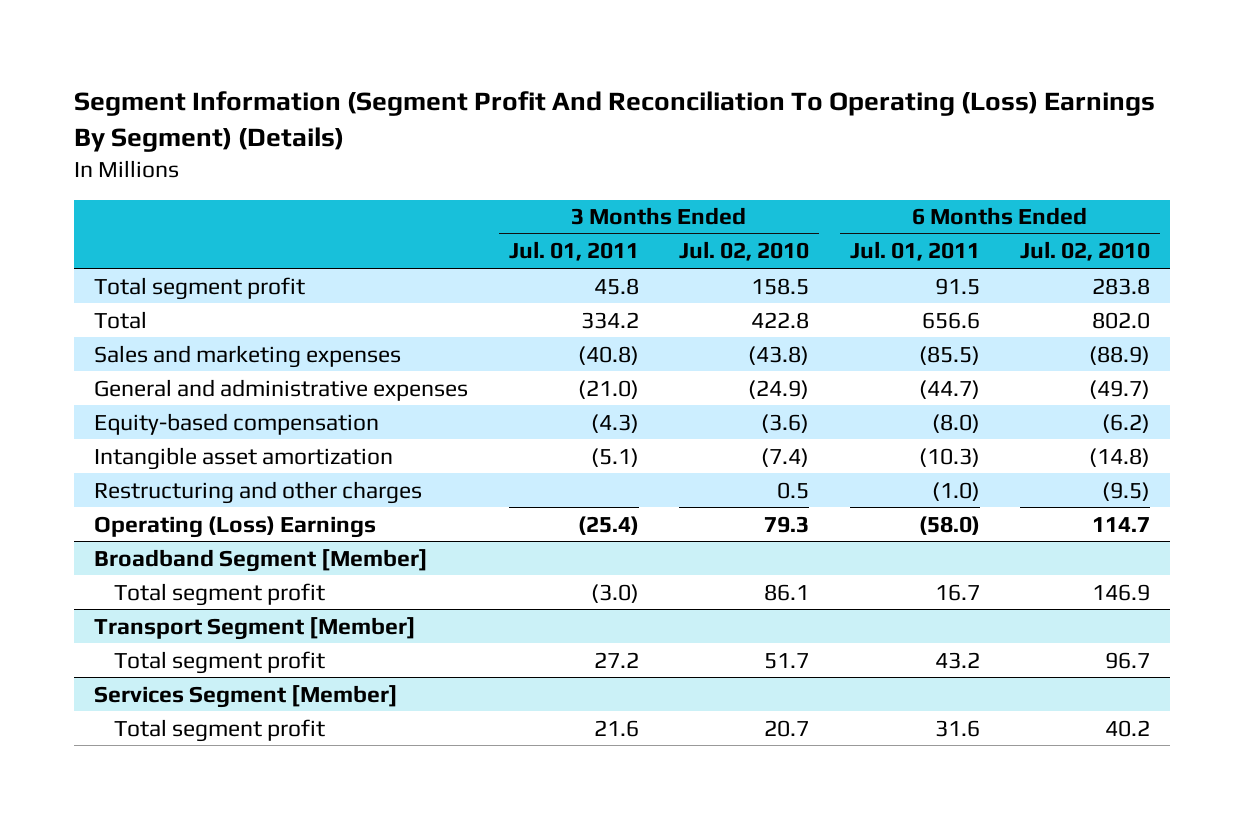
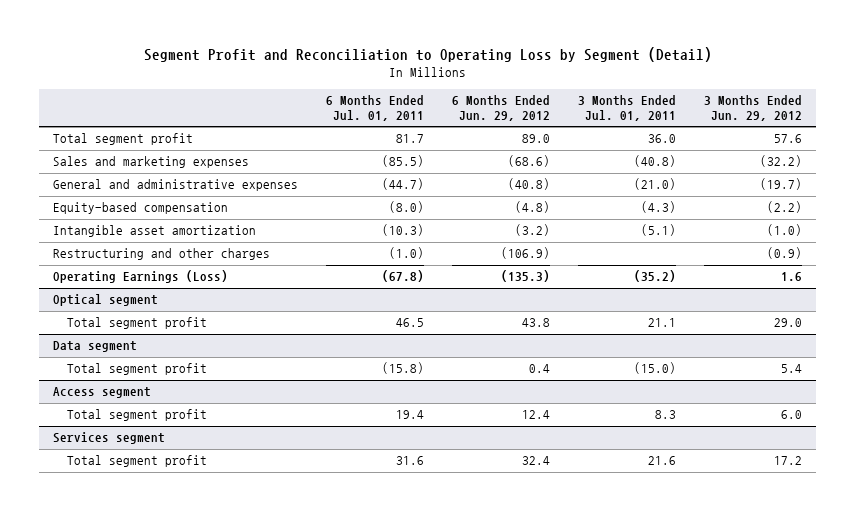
- Segment Information (Segment Profit And Reconciliation To Operating (Loss) Earnings By Segment) (Details)
+ Segment Profit and Reconciliation to Operating Loss by Segment (Detail)
- | 3 Months Ended Jul. 01, 2011 | 3 Months Ended Jul. 02, 2010 | 6 Months Ended Jul. 01, 2011 | 6 Months Ended Jul. 02, 2010
+ | 6 Months Ended Jul. 01, 2011 | 6 Months Ended Jun. 29, 2012 | 3 Months Ended Jul. 01, 2011 | 3 Months Ended Jun. 29, 2012
- Total segment profit | 45.8 | 158.5 | 91.5 | 283.8
- Total | 334.2 | 422.8 | 656.6 | 802.0
+ Total segment profit | 81.7 | 89.0 | 36.0 | 57.6
- Operating (Loss) Earnings | (25.4) | 79.3 | (58.0) | 114.7
- Broadband Segment [Member]
- Total segment profit | (3.0) | 86.1 | 16.7 | 146.9
- Transport Segment [Member]
- Total segment profit | 27.2 | 51.7 | 43.2 | 96.7
- Services Segment [Member]
+ Operating Earnings (Loss) | (67.8) | (135.3) | (35.2) | 1.6
+ Optical segment
+ Total segment profit | 46.5 | 43.8 | 21.1 | 29.0
+ Data segment
+ Total segment profit | (15.8) | 0.4 | (15.0) | 5.4
+ Access segment
+ Total segment profit | 19.4 | 12.4 | 8.3 | 6.0
+ Services segment

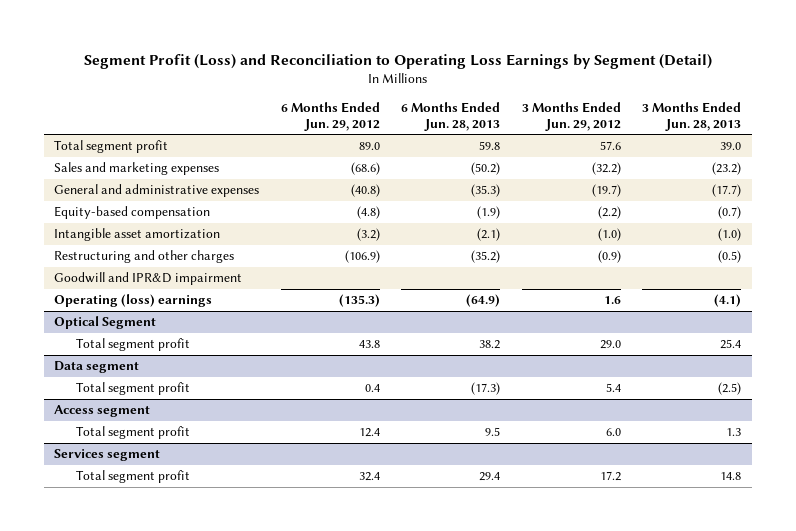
- Segment Profit and Reconciliation to Operating Loss by Segment (Detail)
+ Segment Profit (Loss) and Reconciliation to Operating Loss Earnings by Segment (Detail)
- | 6 Months Ended Jul. 01, 2011 | 6 Months Ended Jun. 29, 2012 | 3 Months Ended Jul. 01, 2011 | 3 Months Ended Jun. 29, 2012
+ | 6 Months Ended Jun. 29, 2012 | 6 Months Ended Jun. 28, 2013 | 3 Months Ended Jun. 29, 2012 | 3 Months Ended Jun. 28, 2013
- Operating Earnings (Loss) | (67.8) | (135.3) | (35.2) | 1.6
- Optical segment
+ Goodwill and IPR&D impairment
+ Operating (loss) earnings | (135.3) | (64.9) | 1.6 | (4.1)
+ Optical Segment

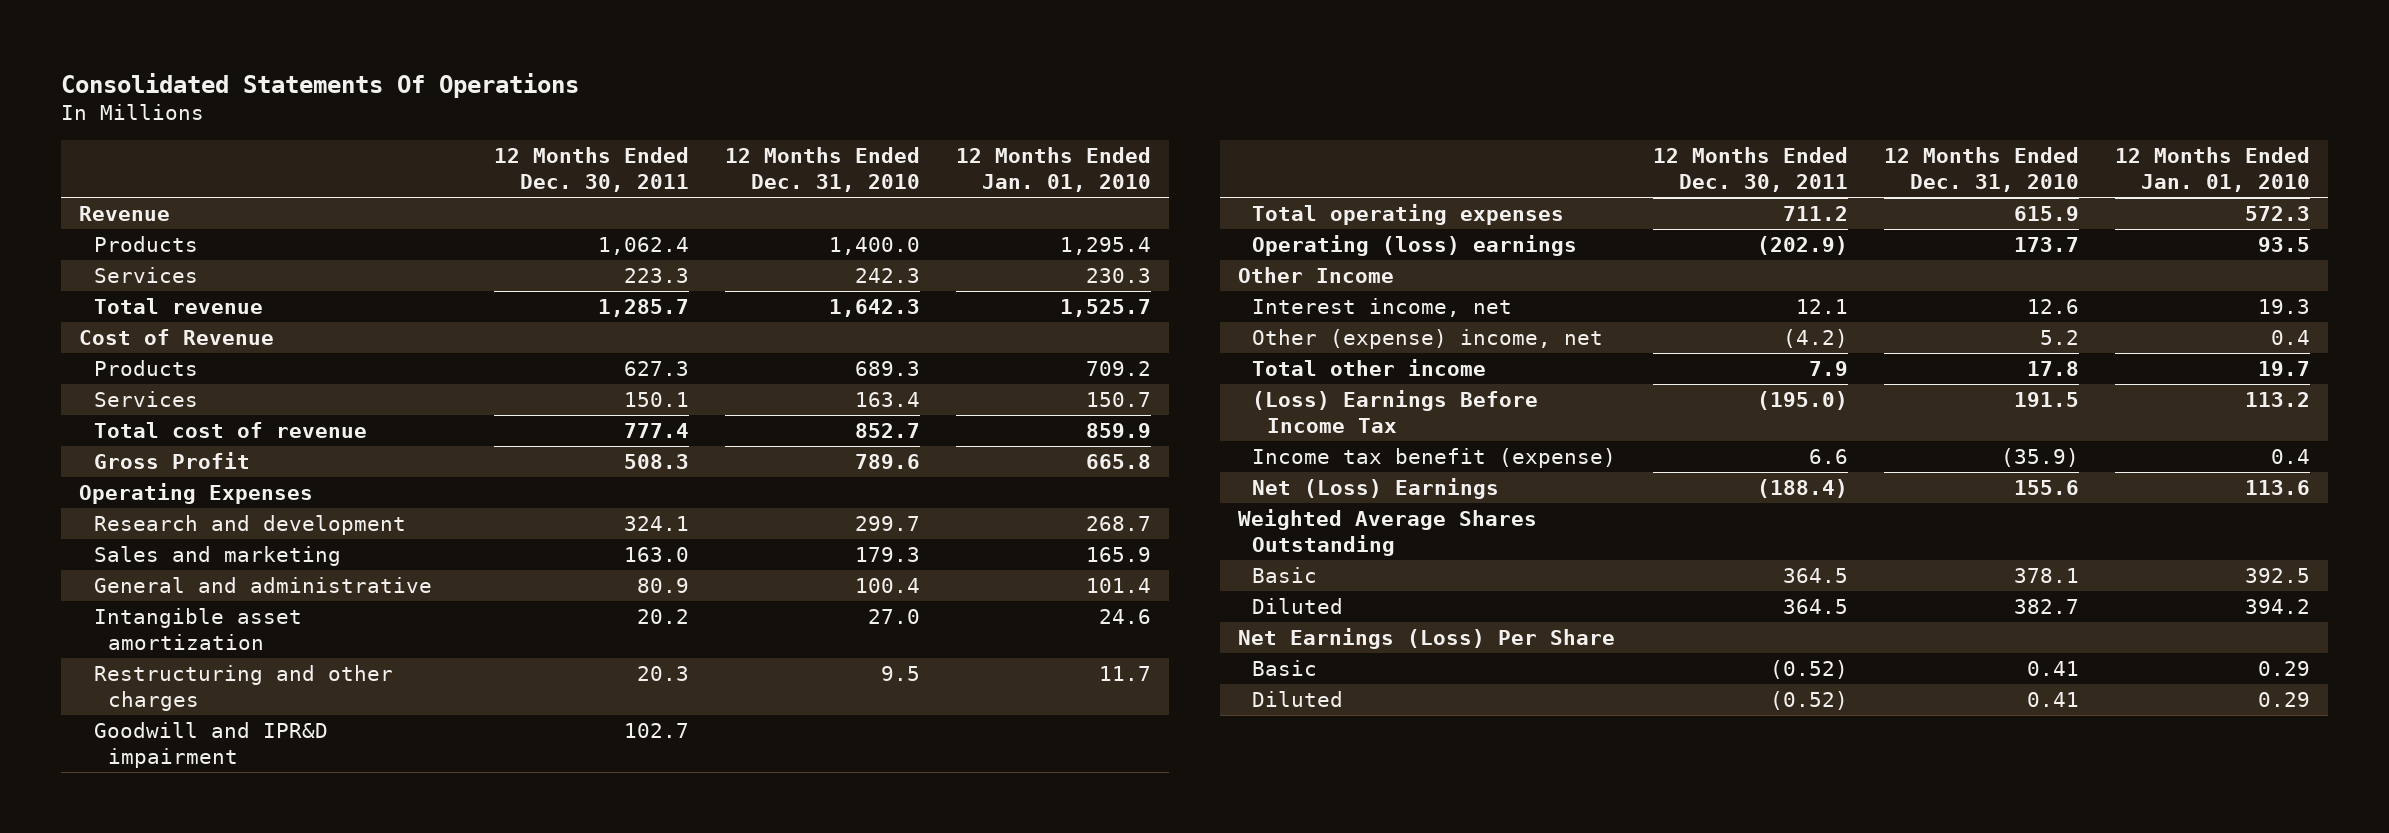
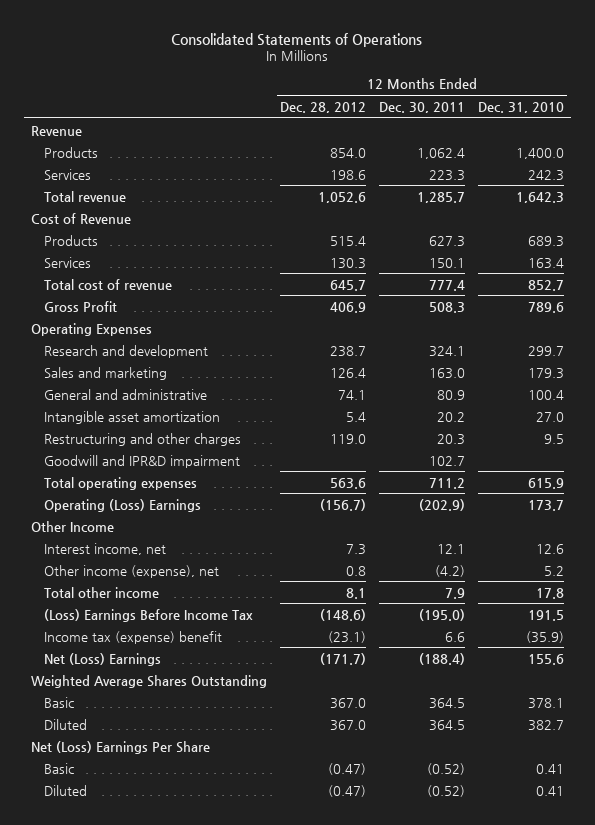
- Consolidated Statements Of Operations
+ Consolidated Statements of Operations
- | 12 Months Ended Dec. 30, 2011 | 12 Months Ended Dec. 31, 2010 | 12 Months Ended Jan. 01, 2010
+ | 12 Months Ended Dec. 28, 2012 | 12 Months Ended Dec. 30, 2011 | 12 Months Ended Dec. 31, 2010
- Operating (loss) earnings | (202.9) | 173.7 | 93.5
+ Operating (Loss) Earnings | (156.7) | (202.9) | 173.7
- Other (expense) income, net | (4.2) | 5.2 | 0.4
+ Other income (expense), net | 0.8 | (4.2) | 5.2
- Income tax benefit (expense) | 6.6 | (35.9) | 0.4
+ Income tax (expense) benefit | (23.1) | 6.6 | (35.9)
- Net Earnings (Loss) Per Share
+ Net (Loss) Earnings Per Share

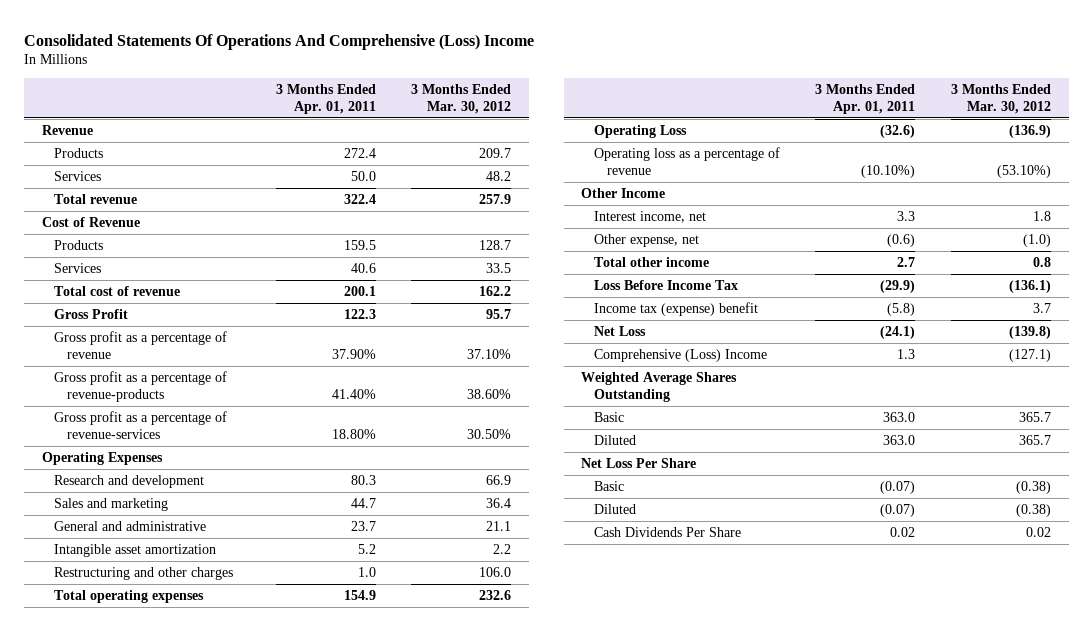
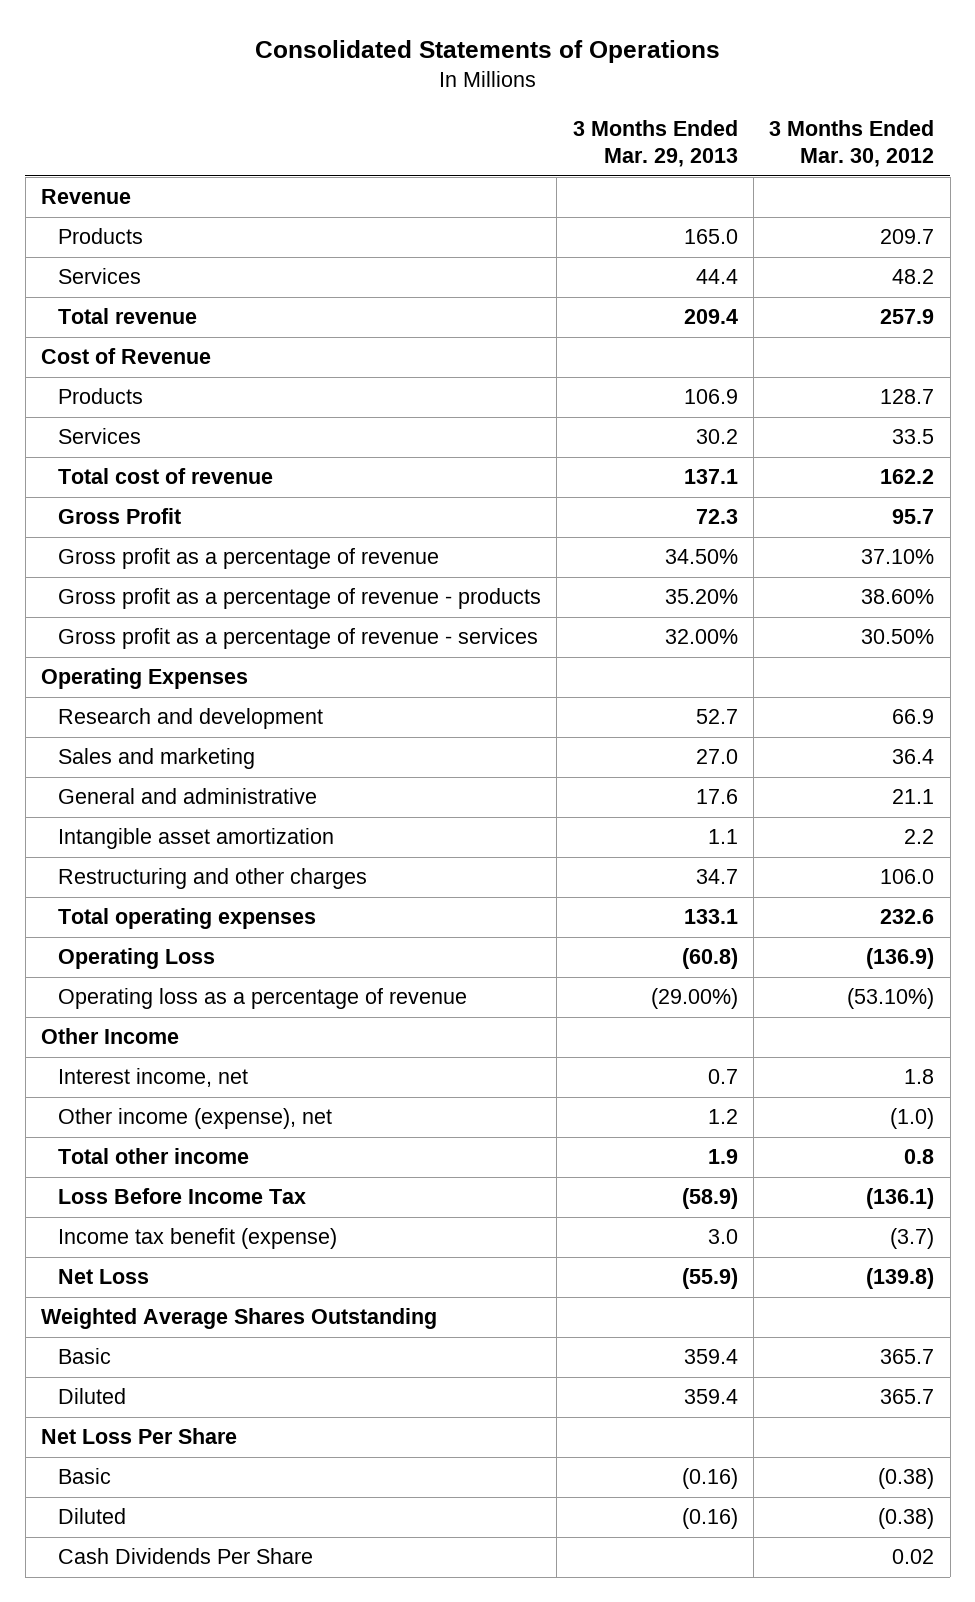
- Consolidated Statements Of Operations And Comprehensive (Loss) Income
+ Consolidated Statements of Operations
- | 3 Months Ended Apr. 01, 2011 | 3 Months Ended Mar. 30, 2012
+ | 3 Months Ended Mar. 29, 2013 | 3 Months Ended Mar. 30, 2012
- Gross profit as a percentage of revenue-products | 41.40% | 38.60%
- Gross profit as a percentage of revenue-services | 18.80% | 30.50%
+ Gross profit as a percentage of revenue - products | 35.20% | 38.60%
+ Gross profit as a percentage of revenue - services | 32.00% | 30.50%
- Other expense, net | (0.6) | (1.0)
+ Other income (expense), net | 1.2 | (1.0)
- Income tax (expense) benefit | (5.8) | 3.7
+ Income tax benefit (expense) | 3.0 | (3.7)
- Comprehensive (Loss) Income | 1.3 | (127.1)

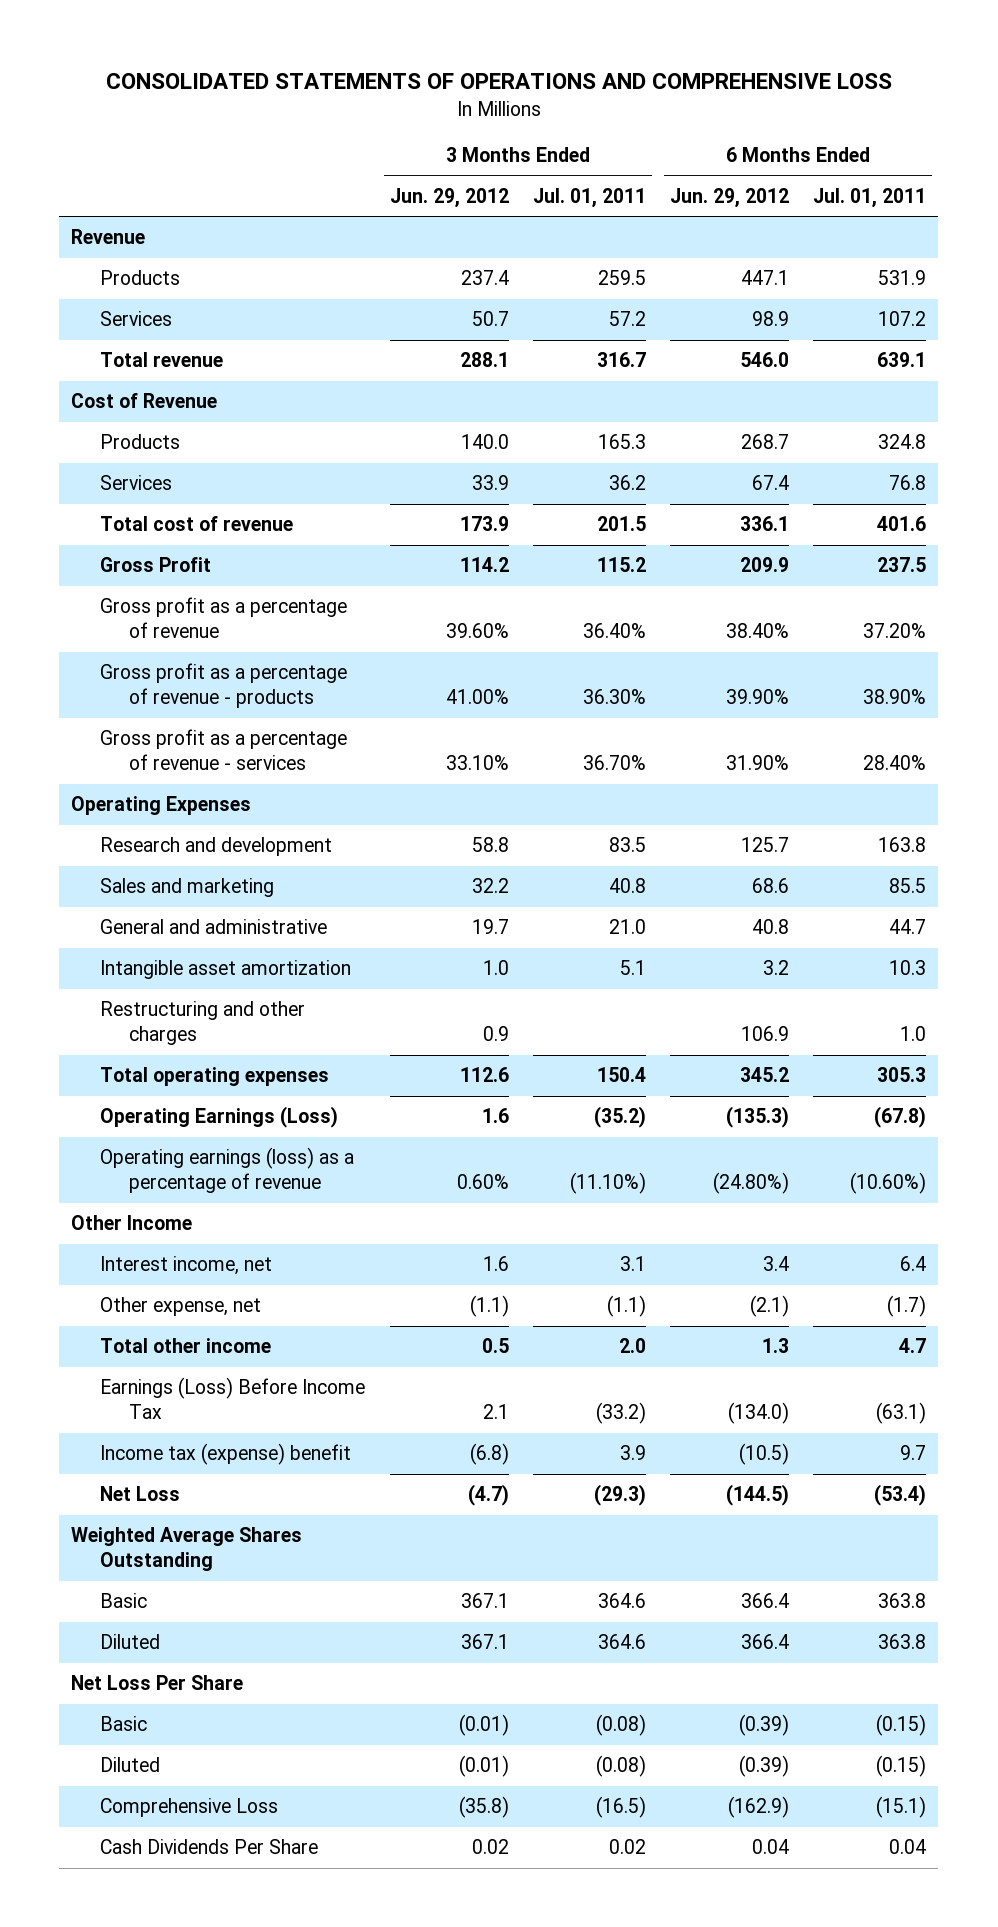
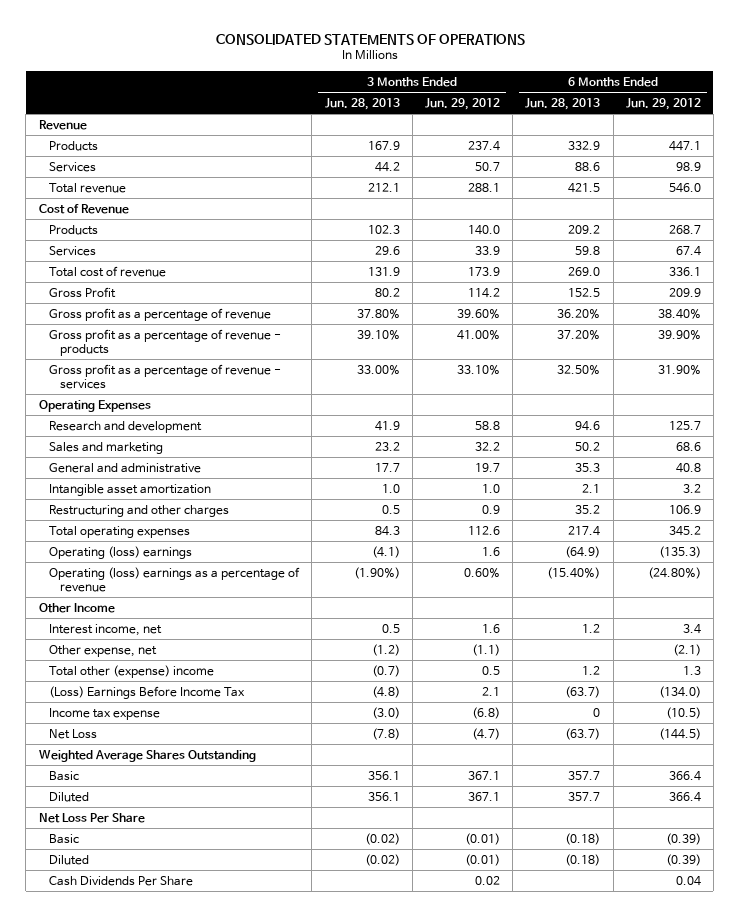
- CONSOLIDATED STATEMENTS OF OPERATIONS AND COMPREHENSIVE LOSS
+ CONSOLIDATED STATEMENTS OF OPERATIONS
- | 3 Months Ended Jun. 29, 2012 | 3 Months Ended Jul. 01, 2011 | 6 Months Ended Jun. 29, 2012 | 6 Months Ended Jul. 01, 2011
+ | 3 Months Ended Jun. 28, 2013 | 3 Months Ended Jun. 29, 2012 | 6 Months Ended Jun. 28, 2013 | 6 Months Ended Jun. 29, 2012
- Operating Earnings (Loss) | 1.6 | (35.2) | (135.3) | (67.8)
- Operating earnings (loss) as a percentage of revenue | 0.60% | (11.10%) | (24.80%) | (10.60%)
+ Operating (loss) earnings | (4.1) | 1.6 | (64.9) | (135.3)
+ Operating (loss) earnings as a percentage of revenue | (1.90%) | 0.60% | (15.40%) | (24.80%)
- Total other income | 0.5 | 2.0 | 1.3 | 4.7
- Earnings (Loss) Before Income Tax | 2.1 | (33.2) | (134.0) | (63.1)
- Income tax (expense) benefit | (6.8) | 3.9 | (10.5) | 9.7
+ Total other (expense) income | (0.7) | 0.5 | 1.2 | 1.3
+ (Loss) Earnings Before Income Tax | (4.8) | 2.1 | (63.7) | (134.0)
+ Income tax expense | (3.0) | (6.8) | 0 | (10.5)
- Comprehensive Loss | (35.8) | (16.5) | (162.9) | (15.1)

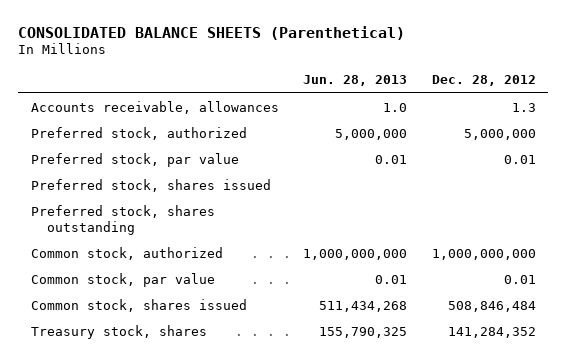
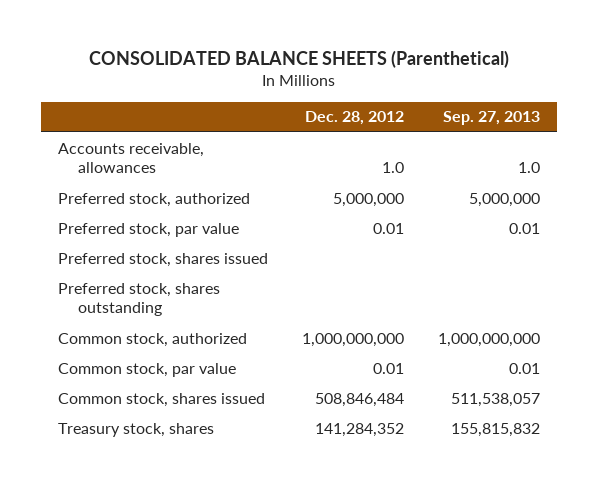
- | Jun. 28, 2013 | Dec. 28, 2012
+ | Dec. 28, 2012 | Sep. 27, 2013
- Accounts receivable, allowances | 1.0 | 1.3
+ Accounts receivable, allowances | 1.0 | 1.0

